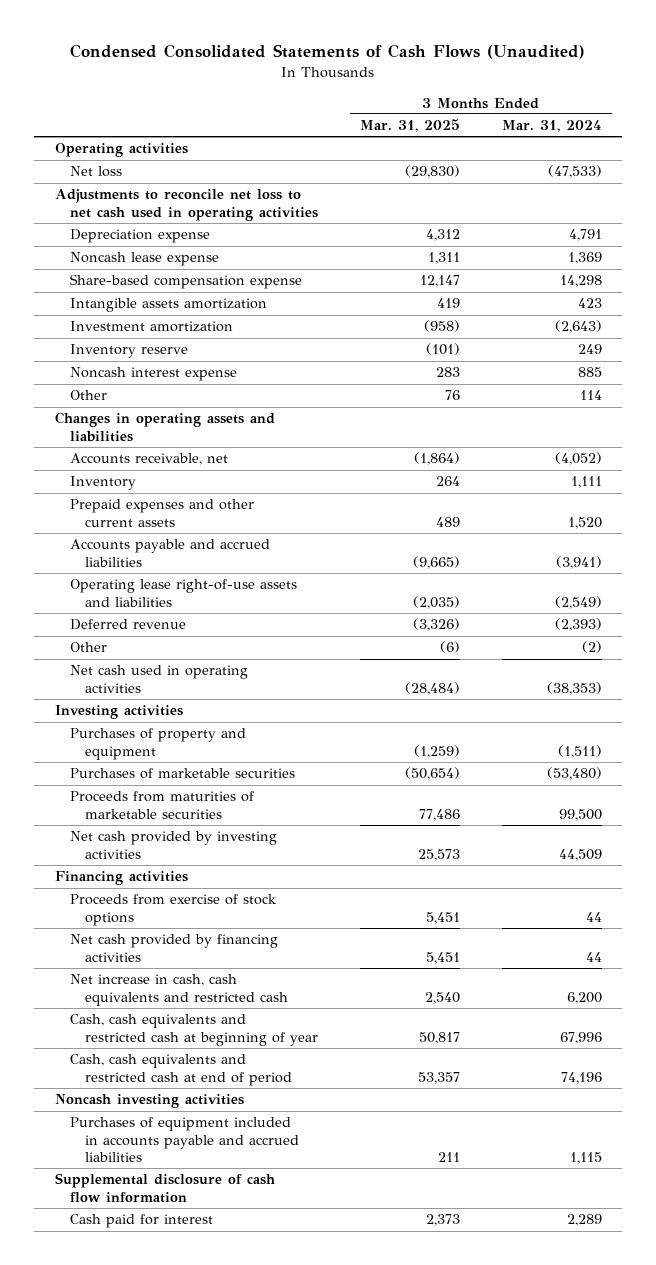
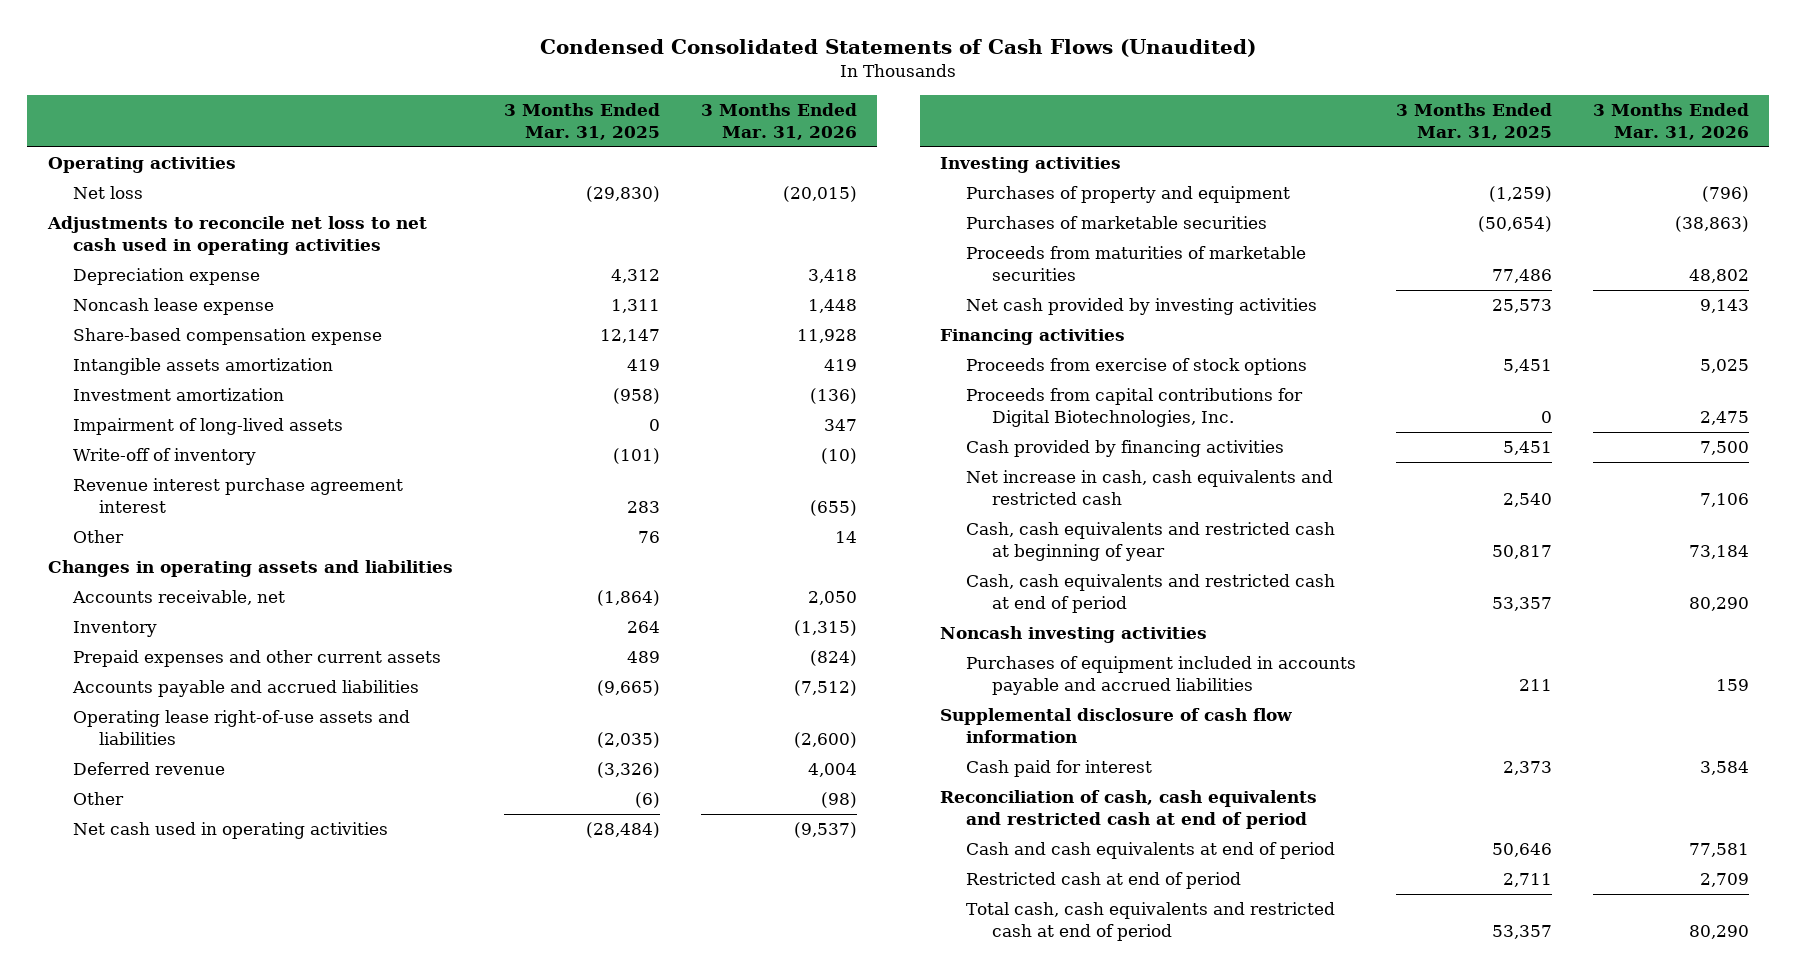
- | 3 Months Ended Mar. 31, 2025 | 3 Months Ended Mar. 31, 2024
+ | 3 Months Ended Mar. 31, 2025 | 3 Months Ended Mar. 31, 2026
- Inventory reserve | (101) | 249
- Noncash interest expense | 283 | 885
+ Impairment of long-lived assets | 0 | 347
+ Write-off of inventory | (101) | (10)
+ Revenue interest purchase agreement interest | 283 | (655)
- Net cash provided by financing activities | 5,451 | 44
+ Proceeds from capital contributions for Digital Biotechnologies, Inc. | 0 | 2,475
+ Cash provided by financing activities | 5,451 | 7,500
+ Reconciliation of cash, cash equivalents and restricted cash at end of period
+ Cash and cash equivalents at end of period | 50,646 | 77,581
+ Restricted cash at end of period | 2,711 | 2,709
+ Total cash, cash equivalents and restricted cash at end of period | 53,357 | 80,290

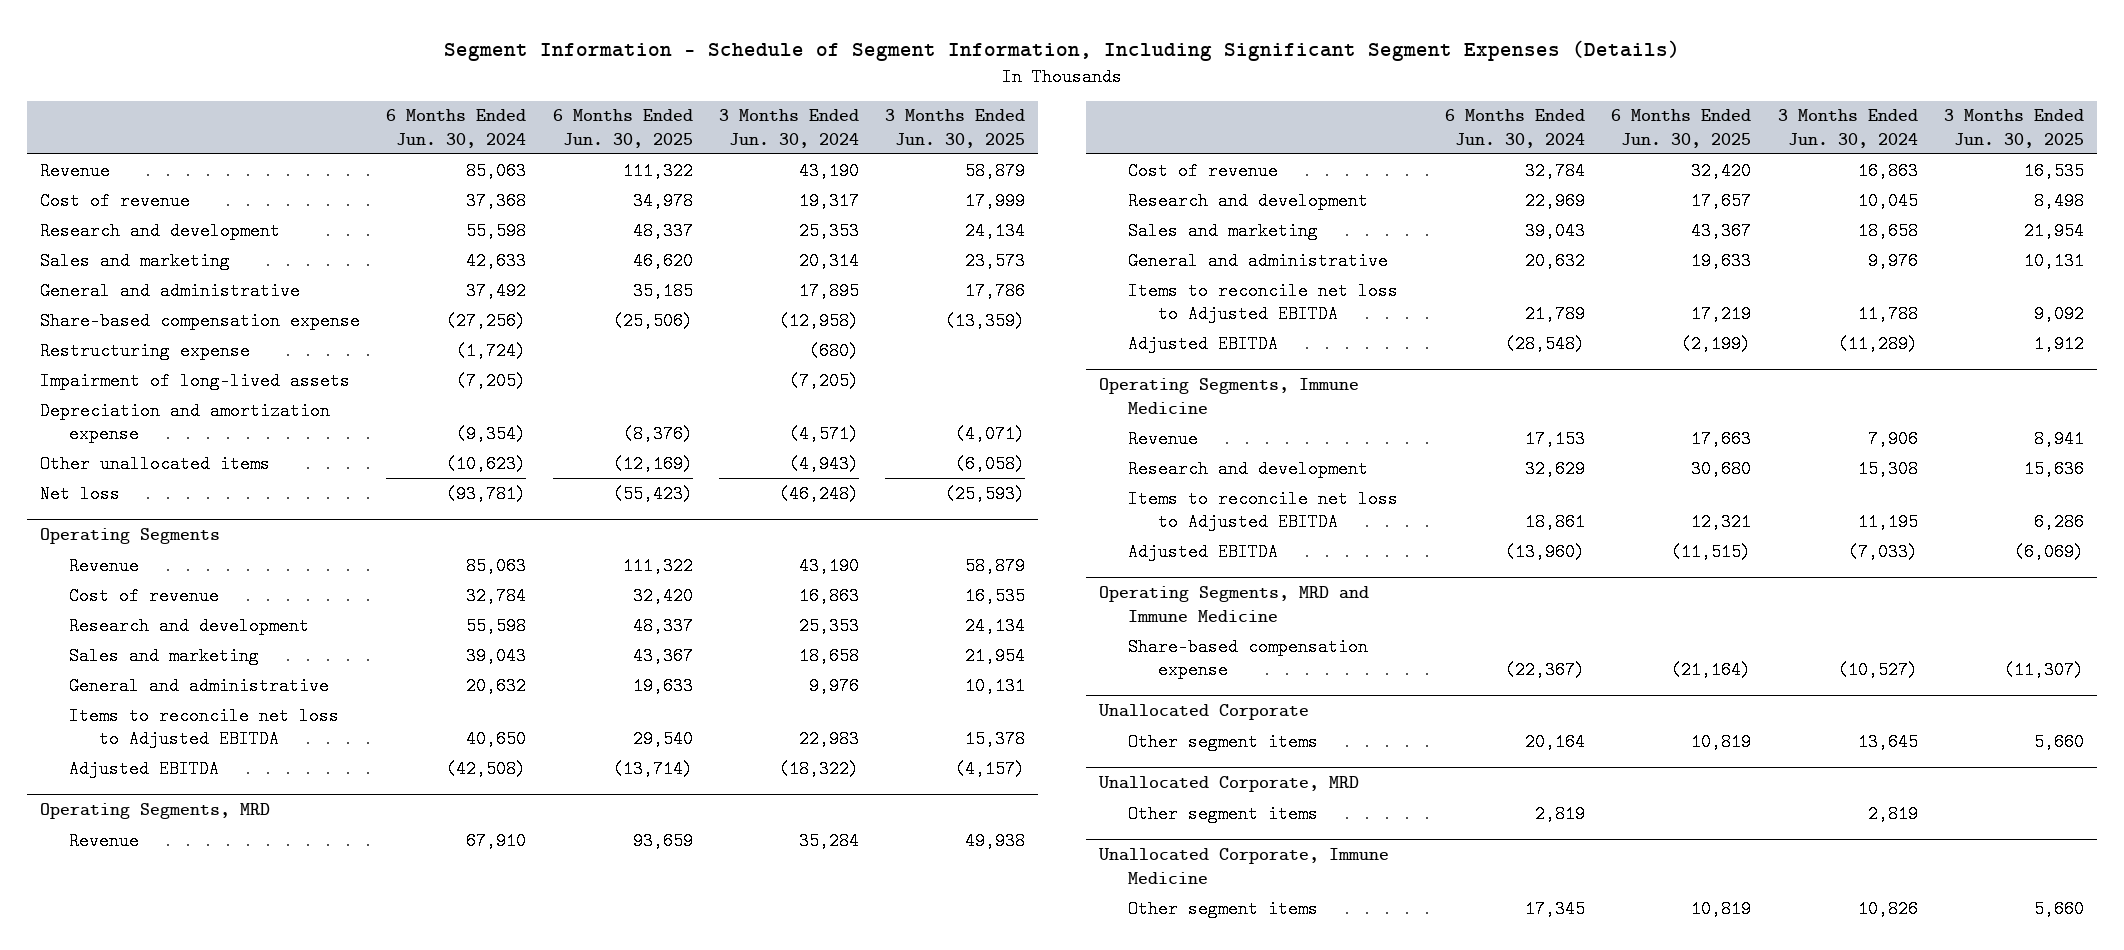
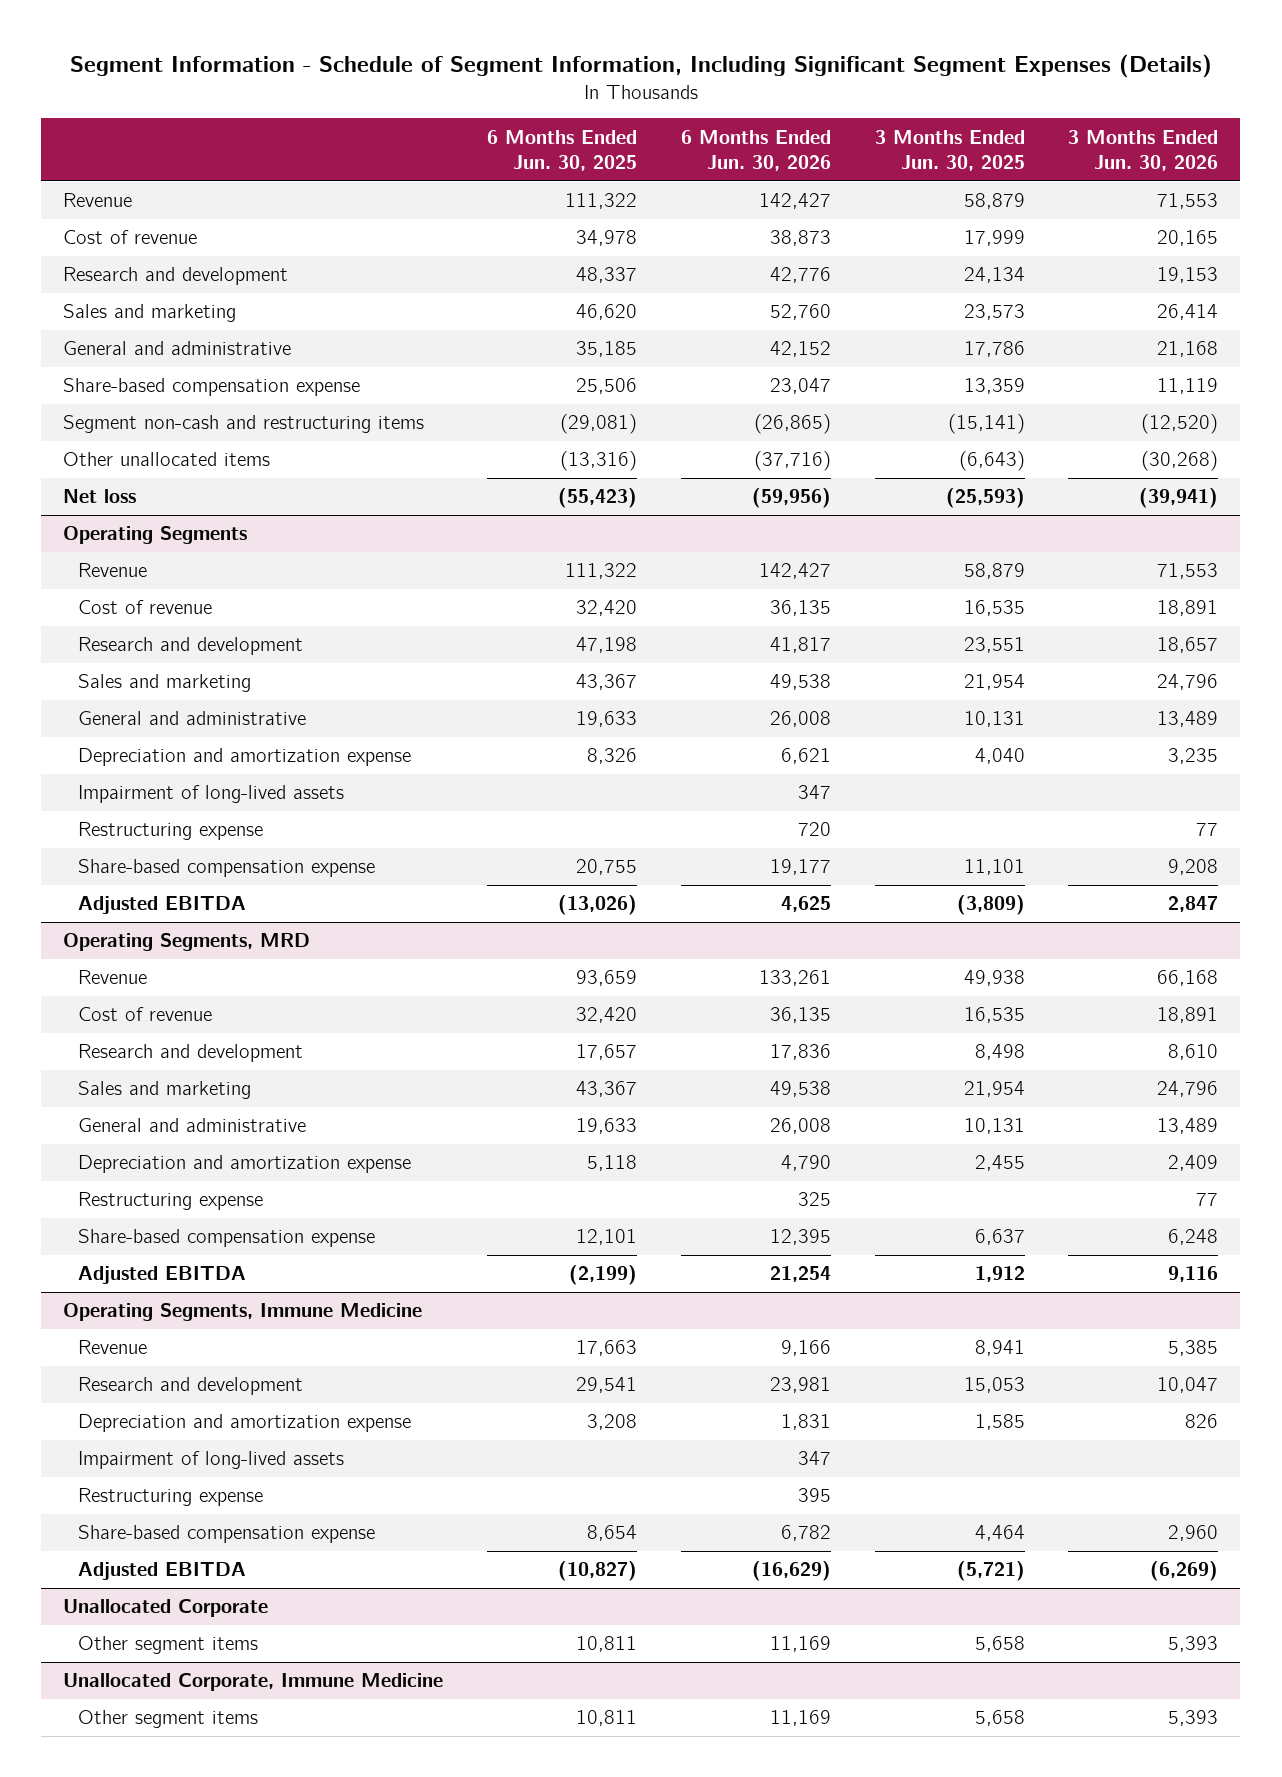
- | 6 Months Ended Jun. 30, 2024 | 6 Months Ended Jun. 30, 2025 | 3 Months Ended Jun. 30, 2024 | 3 Months Ended Jun. 30, 2025
+ | 6 Months Ended Jun. 30, 2025 | 6 Months Ended Jun. 30, 2026 | 3 Months Ended Jun. 30, 2025 | 3 Months Ended Jun. 30, 2026
- Share-based compensation expense | (27,256) | (25,506) | (12,958) | (13,359)
- Restructuring expense | (1,724) | | (680) |
- Impairment of long-lived assets | (7,205) | | (7,205) |
- Depreciation and amortization expense | (9,354) | (8,376) | (4,571) | (4,071)
- Other unallocated items | (10,623) | (12,169) | (4,943) | (6,058)
+ Share-based compensation expense | 25,506 | 23,047 | 13,359 | 11,119
+ Segment non-cash and restructuring items | (29,081) | (26,865) | (15,141) | (12,520)
+ Other unallocated items | (13,316) | (37,716) | (6,643) | (30,268)
@ Operating Segments
- Research and development | 55,598 | 48,337 | 25,353 | 24,134
+ Research and development | 47,198 | 41,817 | 23,551 | 18,657
- Items to reconcile net loss to Adjusted EBITDA | 40,650 | 29,540 | 22,983 | 15,378
- Adjusted EBITDA | (42,508) | (13,714) | (18,322) | (4,157)
+ Depreciation and amortization expense | 8,326 | 6,621 | 4,040 | 3,235
+ Impairment of long-lived assets | | 347 | |
+ Restructuring expense | | 720 | | 77
+ Share-based compensation expense | 20,755 | 19,177 | 11,101 | 9,208
+ Adjusted EBITDA | (13,026) | 4,625 | (3,809) | 2,847
@ Operating Segments, MRD
- Items to reconcile net loss to Adjusted EBITDA | 21,789 | 17,219 | 11,788 | 9,092
+ Depreciation and amortization expense | 5,118 | 4,790 | 2,455 | 2,409
+ Restructuring expense | | 325 | | 77
+ Share-based compensation expense | 12,101 | 12,395 | 6,637 | 6,248
@ Operating Segments, Immune Medicine
- Research and development | 32,629 | 30,680 | 15,308 | 15,636
- Items to reconcile net loss to Adjusted EBITDA | 18,861 | 12,321 | 11,195 | 6,286
- Adjusted EBITDA | (13,960) | (11,515) | (7,033) | (6,069)
- Operating Segments, MRD and Immune Medicine
- Share-based compensation expense | (22,367) | (21,164) | (10,527) | (11,307)
@ Operating Segments, Immune Medicine
+ Research and development | 29,541 | 23,981 | 15,053 | 10,047
+ Depreciation and amortization expense | 3,208 | 1,831 | 1,585 | 826
+ Impairment of long-lived assets | | 347 | |
+ Restructuring expense | | 395 | |
+ Share-based compensation expense | 8,654 | 6,782 | 4,464 | 2,960
+ Adjusted EBITDA | (10,827) | (16,629) | (5,721) | (6,269)
@ Unallocated Corporate
- Other segment items | 20,164 | 10,819 | 13,645 | 5,660
- Unallocated Corporate, MRD
- Other segment items | 2,819 | | 2,819 |
@ Unallocated Corporate
+ Other segment items | 10,811 | 11,169 | 5,658 | 5,393
@ Unallocated Corporate, Immune Medicine
- Other segment items | 17,345 | 10,819 | 10,826 | 5,660
+ Other segment items | 10,811 | 11,169 | 5,658 | 5,393

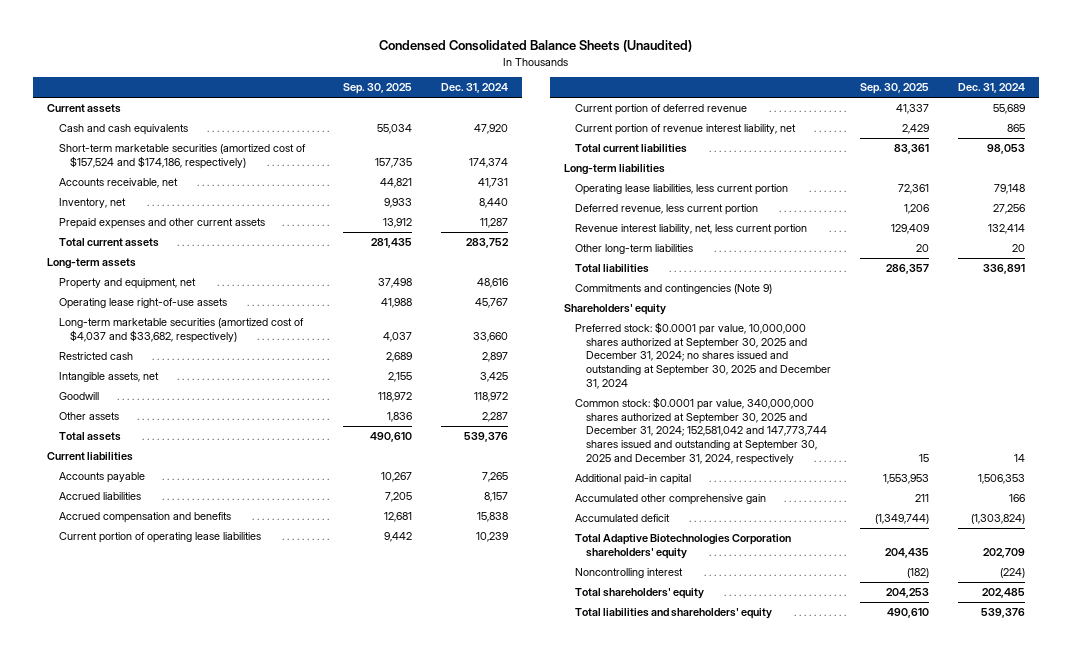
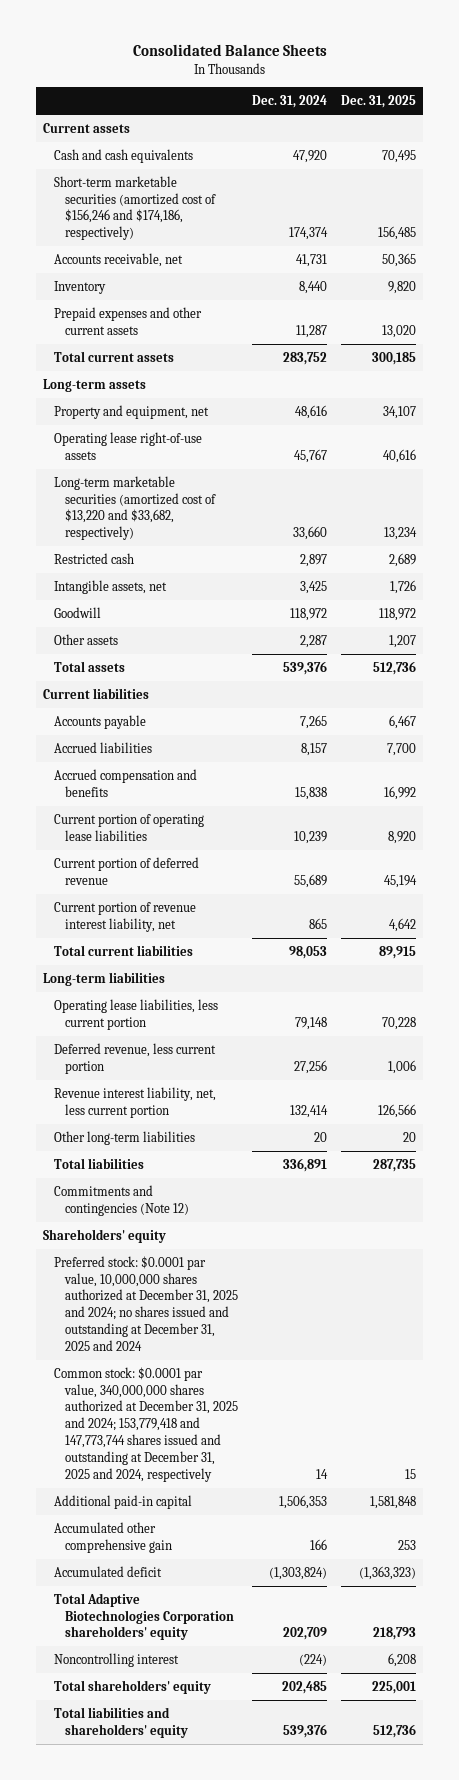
- Condensed Consolidated Balance Sheets (Unaudited)
+ Consolidated Balance Sheets
- | Sep. 30, 2025 | Dec. 31, 2024
+ | Dec. 31, 2024 | Dec. 31, 2025
- Short-term marketable securities (amortized cost of $157,524 and $174,186, respectively) | 157,735 | 174,374
+ Short-term marketable securities (amortized cost of $156,246 and $174,186, respectively) | 174,374 | 156,485
- Inventory, net | 9,933 | 8,440
+ Inventory | 8,440 | 9,820
- Long-term marketable securities (amortized cost of $4,037 and $33,682, respectively) | 4,037 | 33,660
+ Long-term marketable securities (amortized cost of $13,220 and $33,682, respectively) | 33,660 | 13,234
- Commitments and contingencies (Note 9)
+ Commitments and contingencies (Note 12)
- Preferred stock: $0.0001 par value, 10,000,000 shares authorized at September 30, 2025 and December 31, 2024; no shares issued and outstanding at September 30, 2025 and December 31, 2024
- Common stock: $0.0001 par value, 340,000,000 shares authorized at September 30, 2025 and December 31, 2024; 152,581,042 and 147,773,744 shares issued and outstanding at September 30, 2025 and December 31, 2024, respectively | 15 | 14
+ Preferred stock: $0.0001 par value, 10,000,000 shares authorized at December 31, 2025 and 2024; no shares issued and outstanding at December 31, 2025 and 2024
+ Common stock: $0.0001 par value, 340,000,000 shares authorized at December 31, 2025 and 2024; 153,779,418 and 147,773,744 shares issued and outstanding at December 31, 2025 and 2024, respectively | 14 | 15

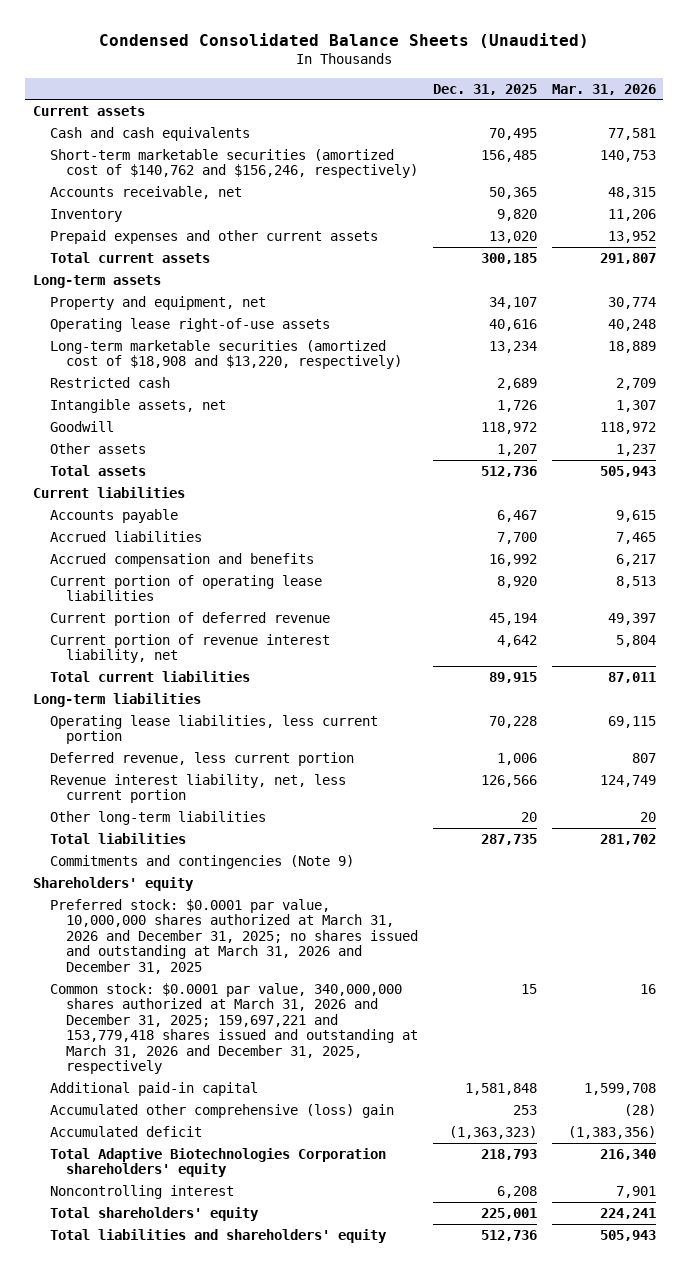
- Consolidated Balance Sheets
+ Condensed Consolidated Balance Sheets (Unaudited)
- | Dec. 31, 2024 | Dec. 31, 2025
+ | Dec. 31, 2025 | Mar. 31, 2026
- Short-term marketable securities (amortized cost of $156,246 and $174,186, respectively) | 174,374 | 156,485
+ Short-term marketable securities (amortized cost of $140,762 and $156,246, respectively) | 156,485 | 140,753
- Long-term marketable securities (amortized cost of $13,220 and $33,682, respectively) | 33,660 | 13,234
+ Long-term marketable securities (amortized cost of $18,908 and $13,220, respectively) | 13,234 | 18,889
- Commitments and contingencies (Note 12)
+ Commitments and contingencies (Note 9)
- Preferred stock: $0.0001 par value, 10,000,000 shares authorized at December 31, 2025 and 2024; no shares issued and outstanding at December 31, 2025 and 2024
- Common stock: $0.0001 par value, 340,000,000 shares authorized at December 31, 2025 and 2024; 153,779,418 and 147,773,744 shares issued and outstanding at December 31, 2025 and 2024, respectively | 14 | 15
+ Preferred stock: $0.0001 par value, 10,000,000 shares authorized at March 31, 2026 and December 31, 2025; no shares issued and outstanding at March 31, 2026 and December 31, 2025
+ Common stock: $0.0001 par value, 340,000,000 shares authorized at March 31, 2026 and December 31, 2025; 159,697,221 and 153,779,418 shares issued and outstanding at March 31, 2026 and December 31, 2025, respectively | 15 | 16
- Accumulated other comprehensive gain | 166 | 253
+ Accumulated other comprehensive (loss) gain | 253 | (28)

